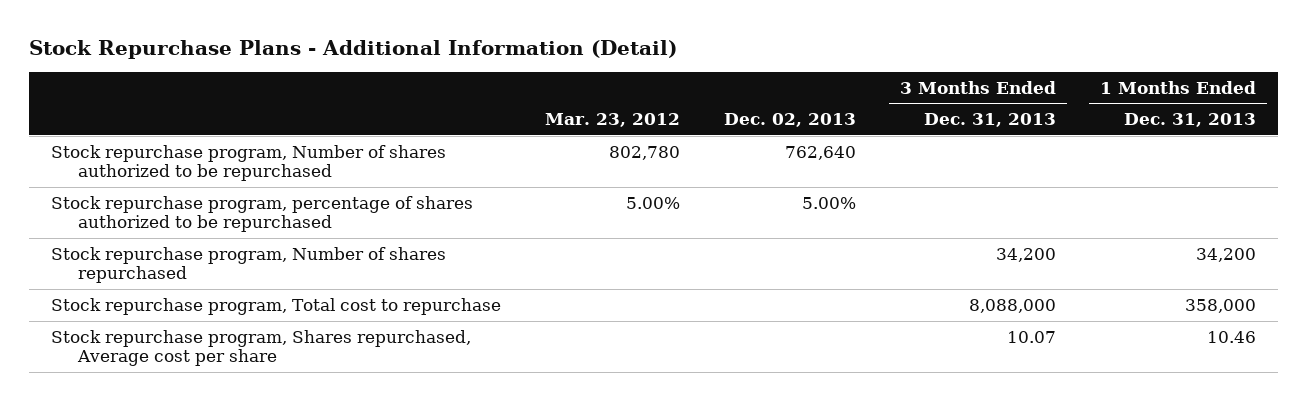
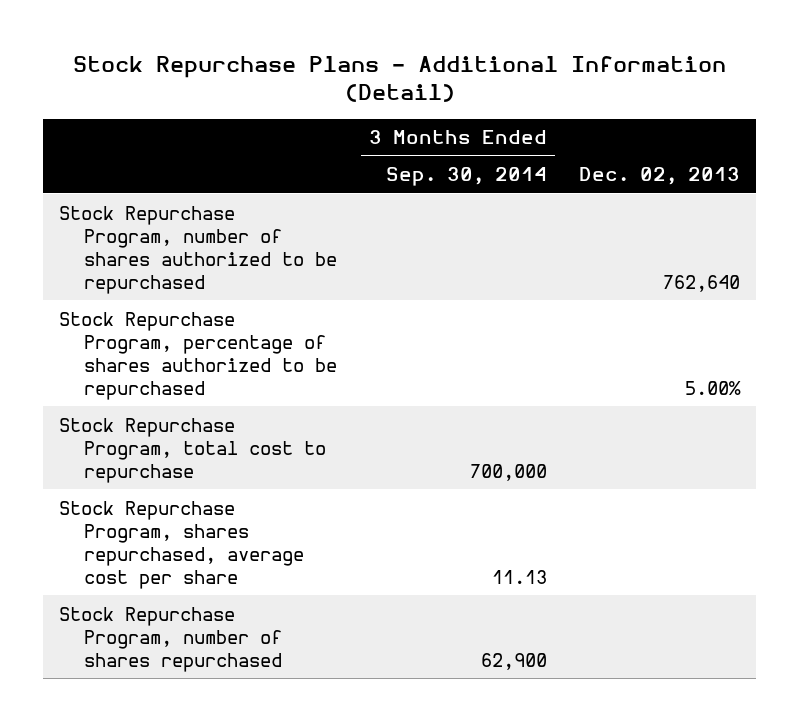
- | Mar. 23, 2012 | Dec. 02, 2013 | 3 Months Ended Dec. 31, 2013 | 1 Months Ended Dec. 31, 2013
+ | 3 Months Ended Sep. 30, 2014 | Dec. 02, 2013
- Stock repurchase program, Number of shares authorized to be repurchased | 802,780 | 762,640 | |
- Stock repurchase program, percentage of shares authorized to be repurchased | 5.00% | 5.00% | |
- Stock repurchase program, Number of shares repurchased | | | 34,200 | 34,200
- Stock repurchase program, Total cost to repurchase | | | 8,088,000 | 358,000
- Stock repurchase program, Shares repurchased, Average cost per share | | | 10.07 | 10.46
+ Stock Repurchase Program, number of shares authorized to be repurchased | | 762,640
+ Stock Repurchase Program, percentage of shares authorized to be repurchased | | 5.00%
+ Stock Repurchase Program, total cost to repurchase | 700,000 |
+ Stock Repurchase Program, shares repurchased, average cost per share | 11.13 |
+ Stock Repurchase Program, number of shares repurchased | 62,900 |

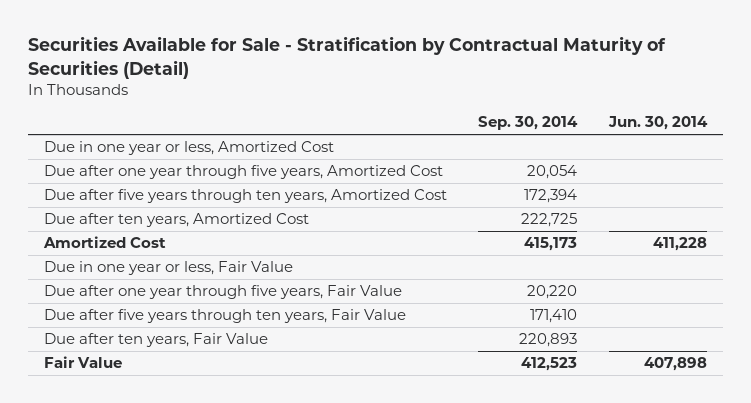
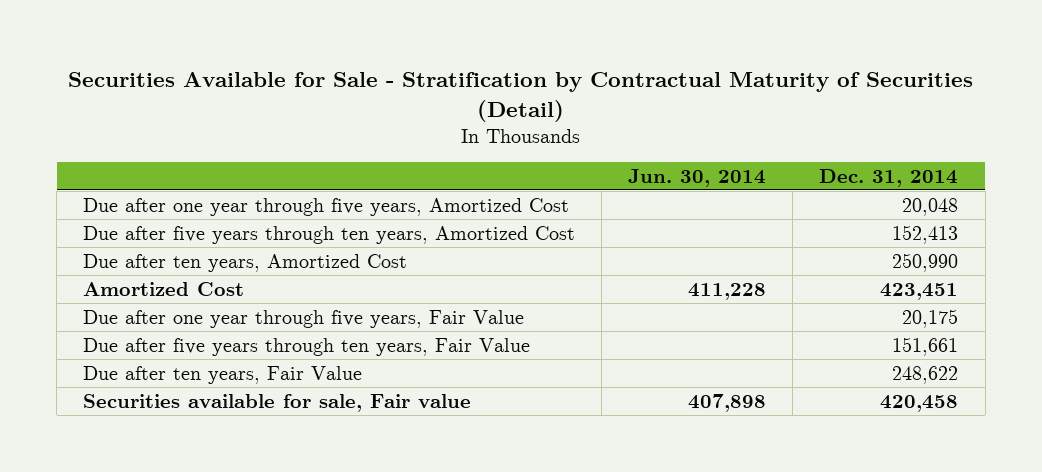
- | Sep. 30, 2014 | Jun. 30, 2014
+ | Jun. 30, 2014 | Dec. 31, 2014
- Due in one year or less, Amortized Cost
- Due in one year or less, Fair Value
- Fair Value | 412,523 | 407,898
+ Securities available for sale, Fair value | 407,898 | 420,458

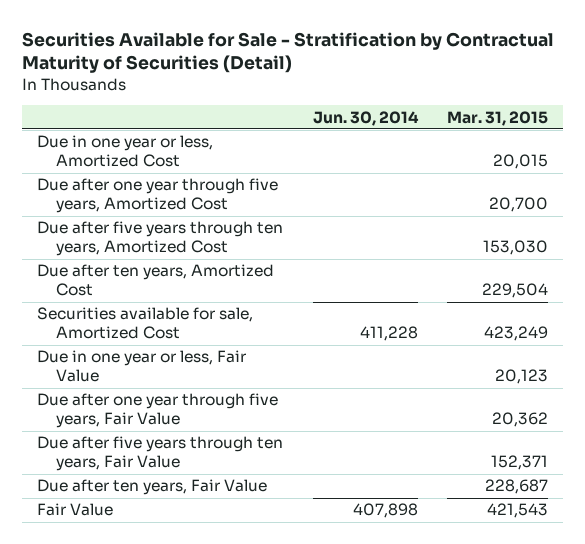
- | Jun. 30, 2014 | Dec. 31, 2014
+ | Jun. 30, 2014 | Mar. 31, 2015
+ Due in one year or less, Amortized Cost | | 20,015
- Amortized Cost | 411,228 | 423,451
+ Securities available for sale, Amortized Cost | 411,228 | 423,249
+ Due in one year or less, Fair Value | | 20,123
- Securities available for sale, Fair value | 407,898 | 420,458
+ Fair Value | 407,898 | 421,543

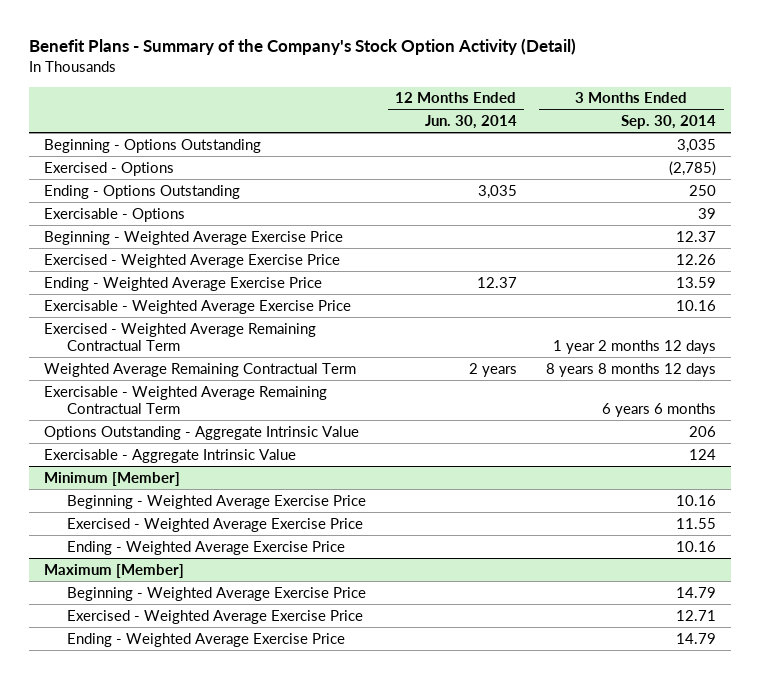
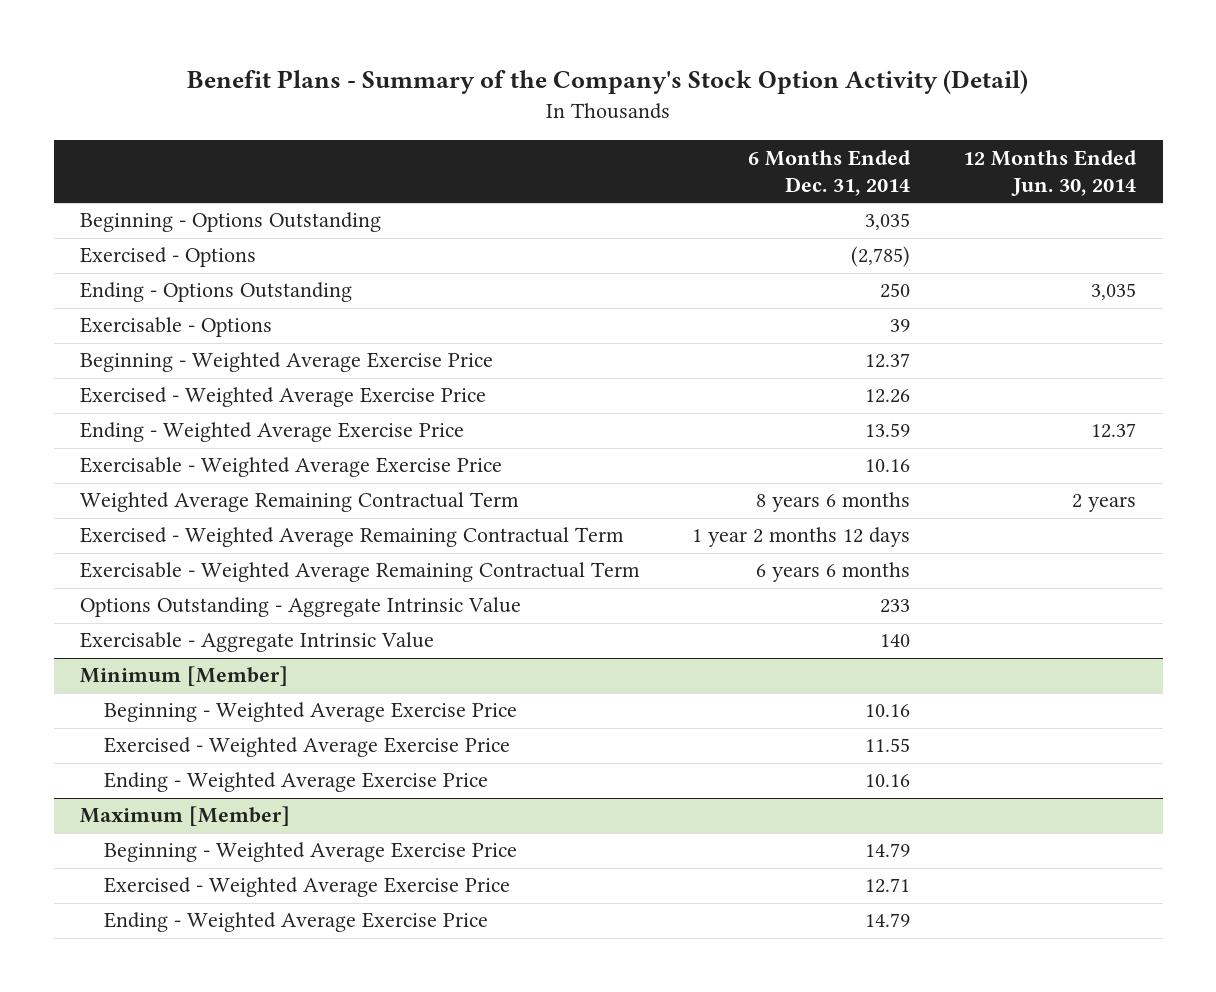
- | 12 Months Ended Jun. 30, 2014 | 3 Months Ended Sep. 30, 2014
+ | 6 Months Ended Dec. 31, 2014 | 12 Months Ended Jun. 30, 2014
moved down: Exercised - Weighted Average Remaining Contractual Term | 1 year 2 months 12 days |

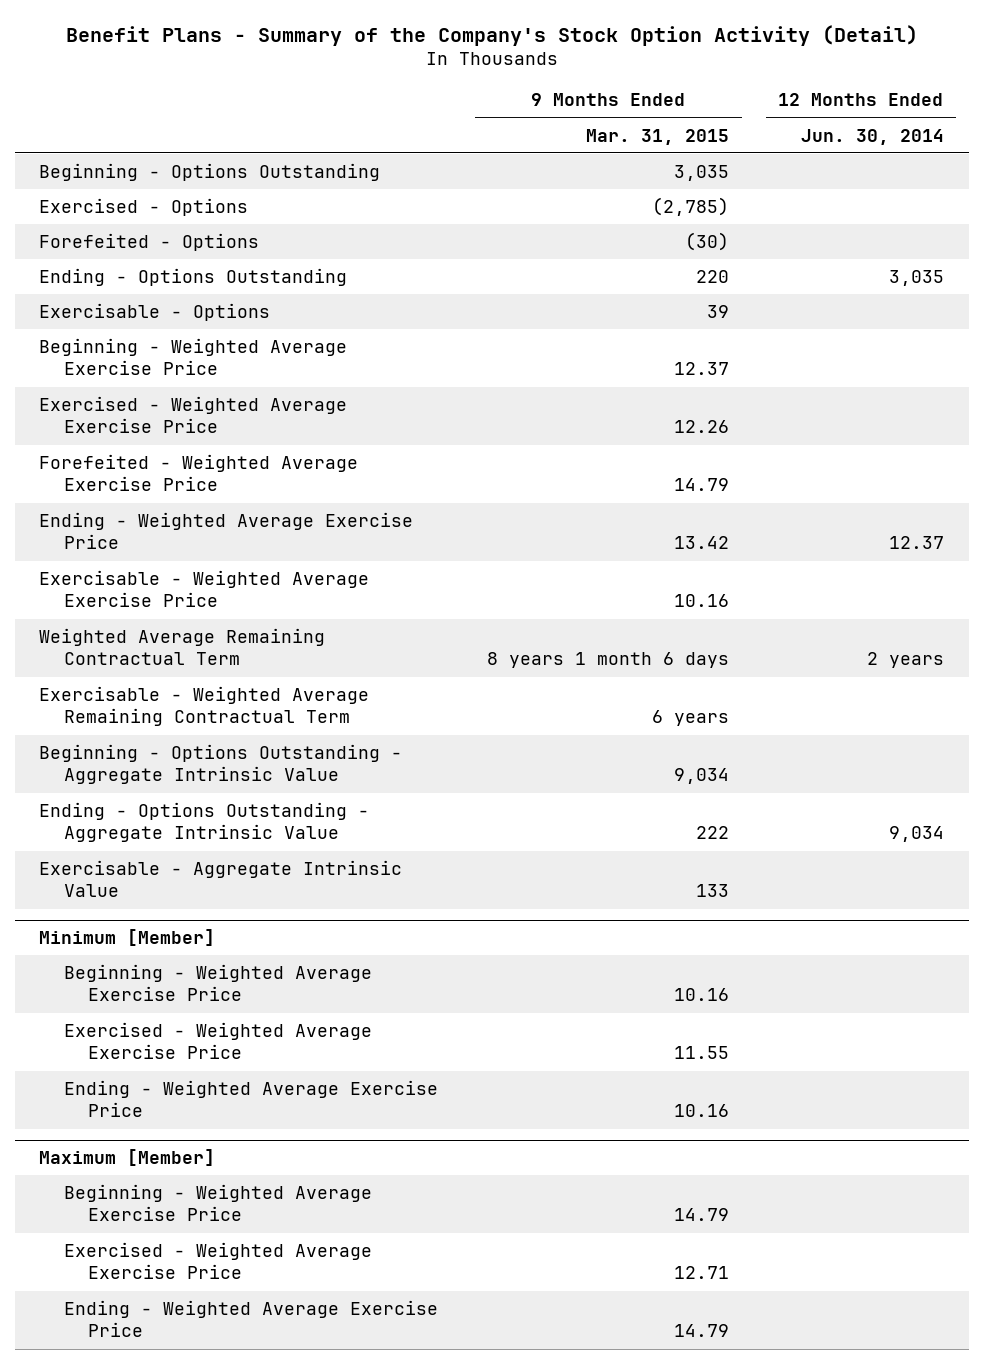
- | 6 Months Ended Dec. 31, 2014 | 12 Months Ended Jun. 30, 2014
+ | 9 Months Ended Mar. 31, 2015 | 12 Months Ended Jun. 30, 2014
+ Forefeited - Options | (30) |
+ Forefeited - Weighted Average Exercise Price | 14.79 |
- Exercised - Weighted Average Remaining Contractual Term | 1 year 2 months 12 days |
- Options Outstanding - Aggregate Intrinsic Value | 233 |
+ Beginning - Options Outstanding - Aggregate Intrinsic Value | 9,034 |
+ Ending - Options Outstanding - Aggregate Intrinsic Value | 222 | 9,034

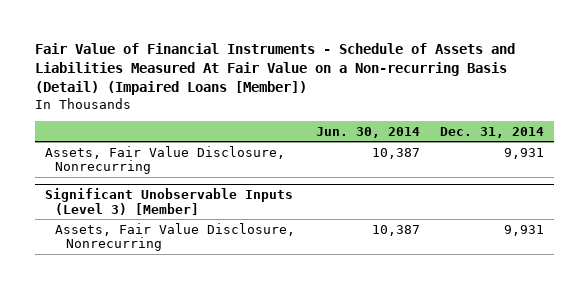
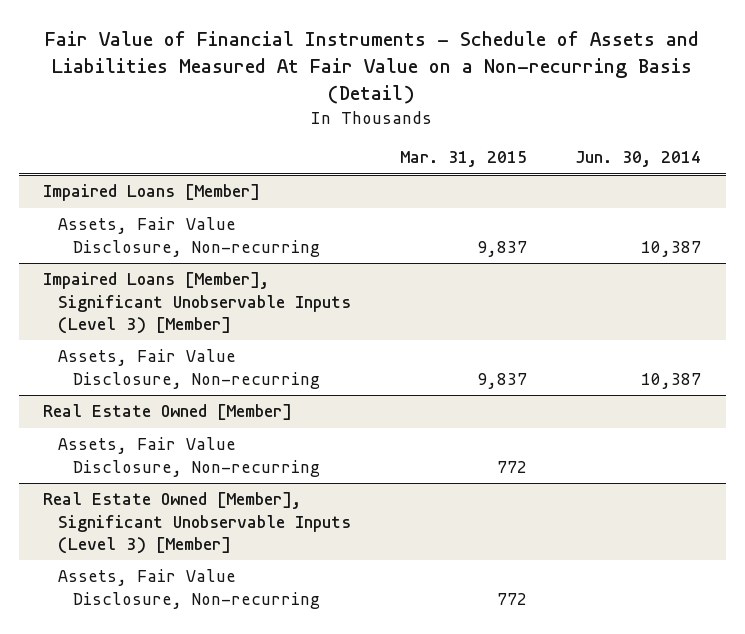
- Fair Value of Financial Instruments - Schedule of Assets and Liabilities Measured At Fair Value on a Non-recurring Basis (Detail) (Impaired Loans [Member])
+ Fair Value of Financial Instruments - Schedule of Assets and Liabilities Measured At Fair Value on a Non-recurring Basis (Detail)
- | Jun. 30, 2014 | Dec. 31, 2014
+ | Mar. 31, 2015 | Jun. 30, 2014
- Assets, Fair Value Disclosure, Nonrecurring | 10,387 | 9,931
- Significant Unobservable Inputs (Level 3) [Member]
- Assets, Fair Value Disclosure, Nonrecurring | 10,387 | 9,931
+ Impaired Loans [Member]
+ Assets, Fair Value Disclosure, Non-recurring | 9,837 | 10,387
+ Impaired Loans [Member], Significant Unobservable Inputs (Level 3) [Member]
+ Assets, Fair Value Disclosure, Non-recurring | 9,837 | 10,387
+ Real Estate Owned [Member]
+ Assets, Fair Value Disclosure, Non-recurring | 772 |
+ Real Estate Owned [Member], Significant Unobservable Inputs (Level 3) [Member]
+ Assets, Fair Value Disclosure, Non-recurring | 772 |

